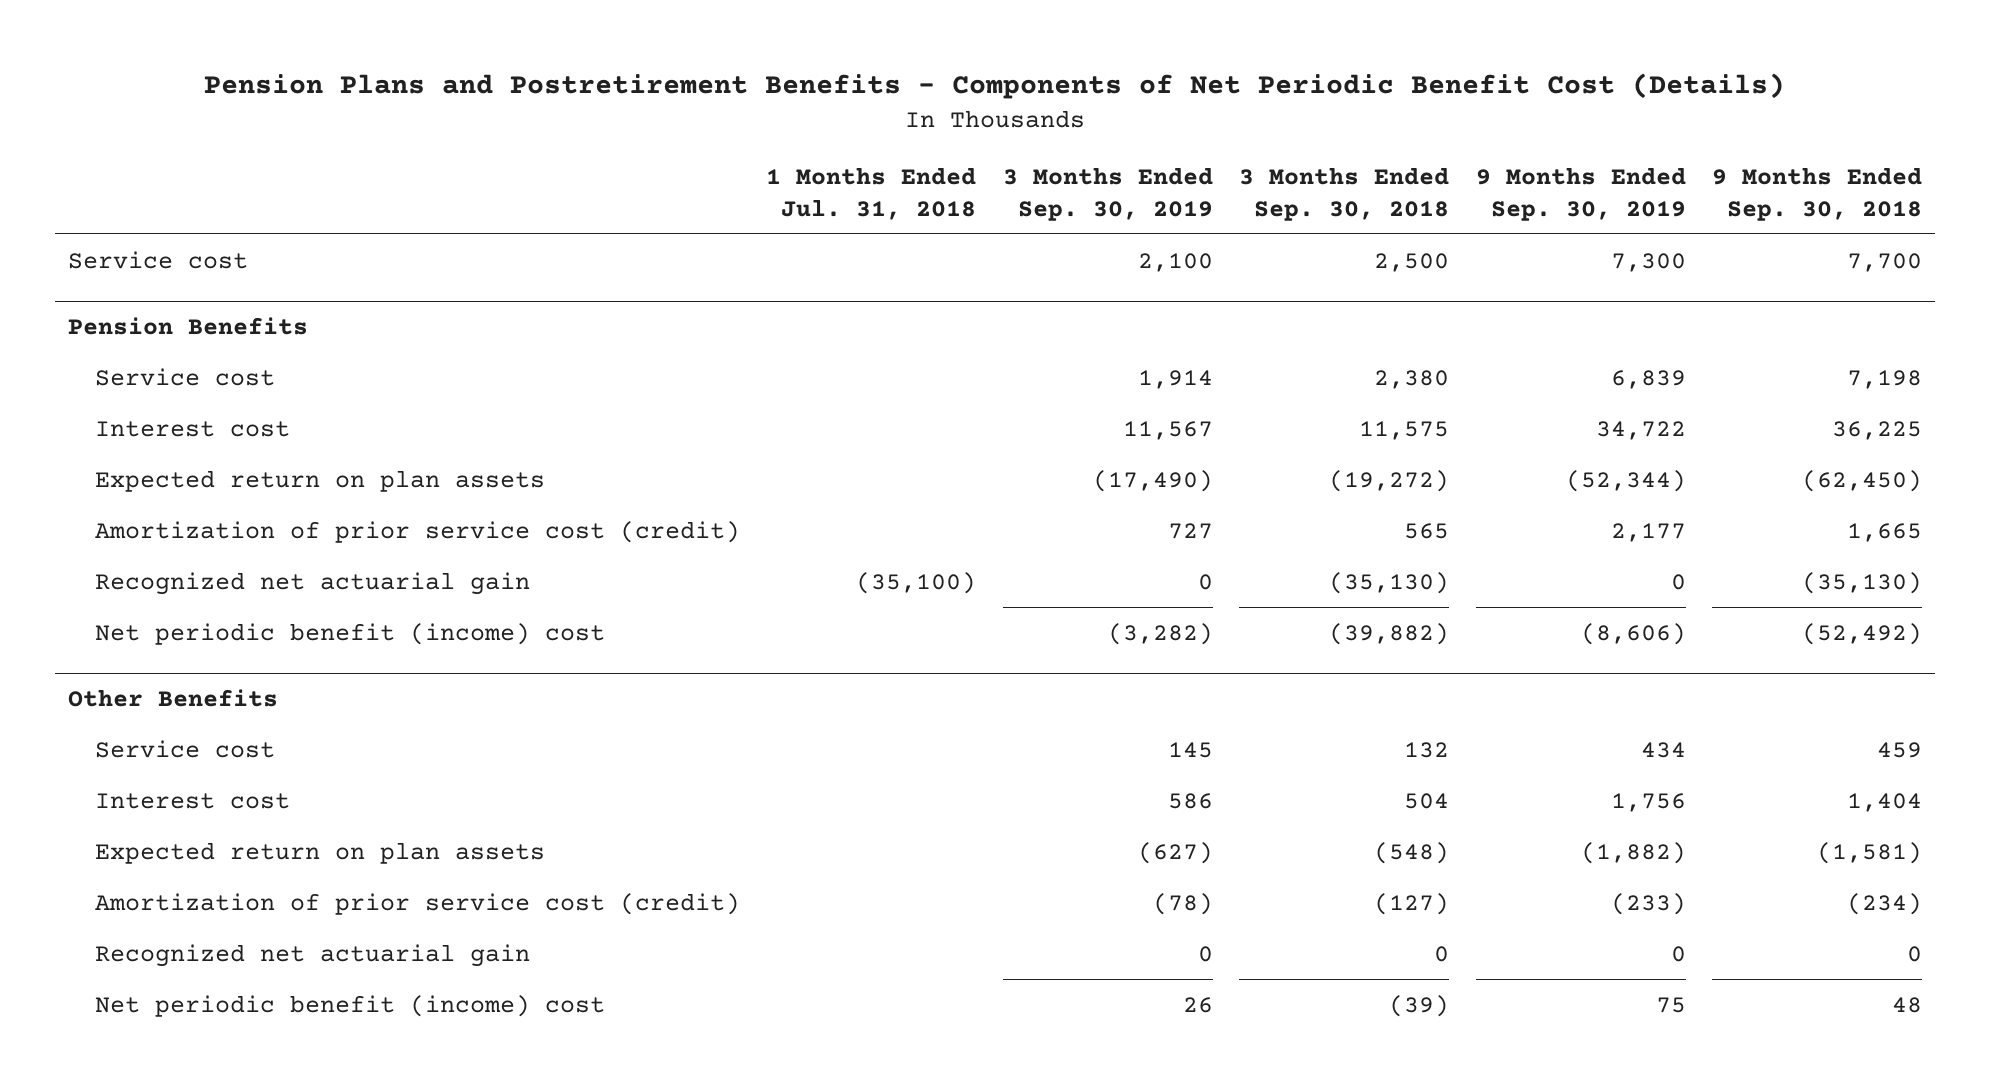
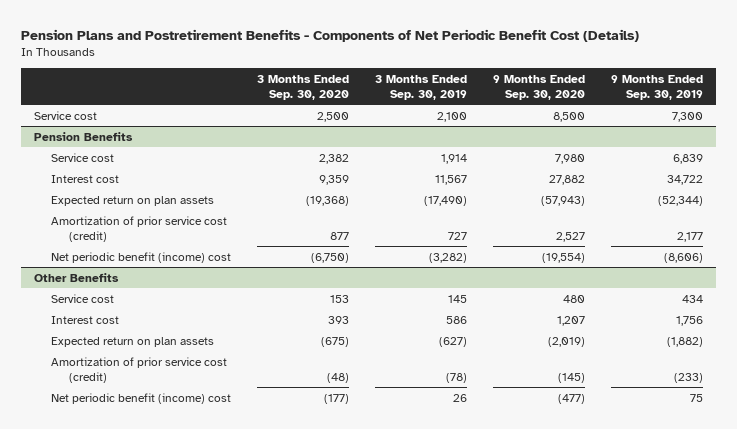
- | 1 Months Ended Jul. 31, 2018 | 3 Months Ended Sep. 30, 2019 | 3 Months Ended Sep. 30, 2018 | 9 Months Ended Sep. 30, 2019 | 9 Months Ended Sep. 30, 2018
+ | 3 Months Ended Sep. 30, 2020 | 3 Months Ended Sep. 30, 2019 | 9 Months Ended Sep. 30, 2020 | 9 Months Ended Sep. 30, 2019
@ Pension Benefits
- Recognized net actuarial gain | (35,100) | 0 | (35,130) | 0 | (35,130)
@ Other Benefits
- Recognized net actuarial gain | | 0 | 0 | 0 | 0

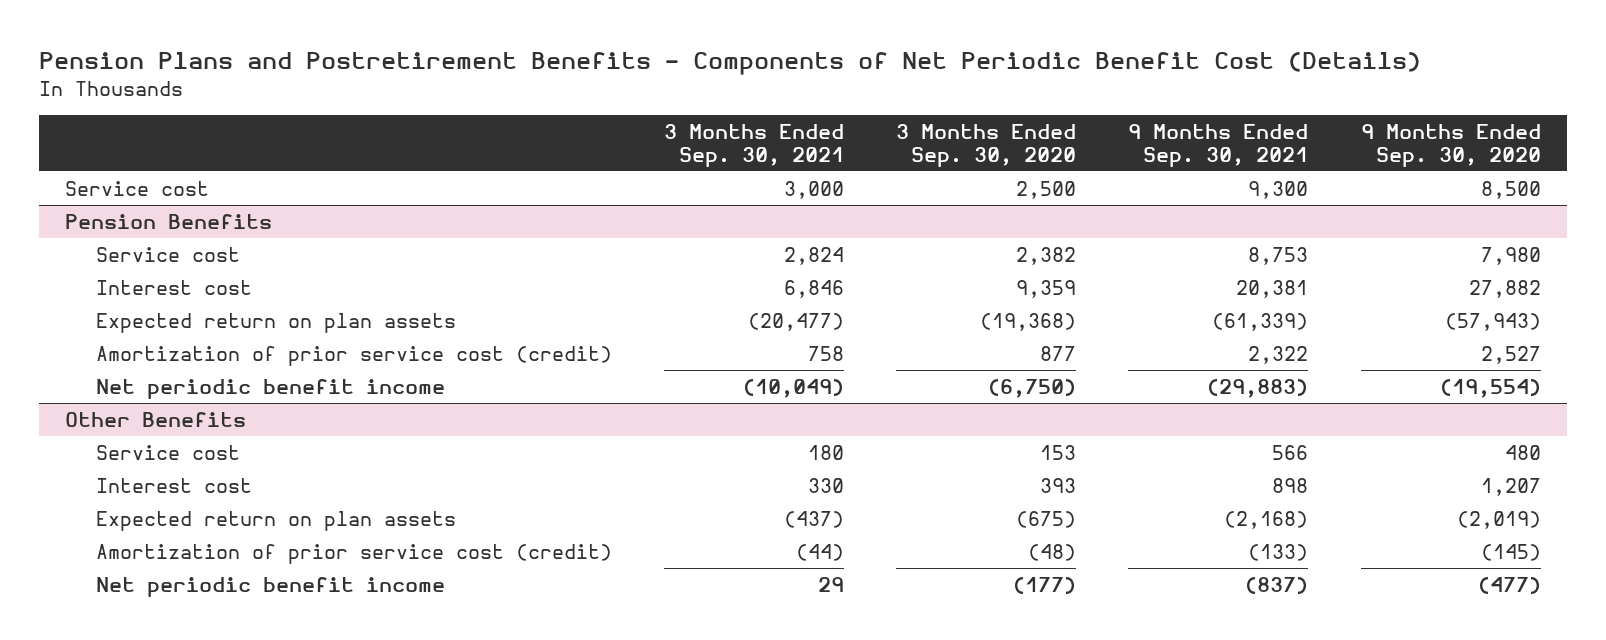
- | 3 Months Ended Sep. 30, 2020 | 3 Months Ended Sep. 30, 2019 | 9 Months Ended Sep. 30, 2020 | 9 Months Ended Sep. 30, 2019
+ | 3 Months Ended Sep. 30, 2021 | 3 Months Ended Sep. 30, 2020 | 9 Months Ended Sep. 30, 2021 | 9 Months Ended Sep. 30, 2020
@ Pension Benefits
- Net periodic benefit (income) cost | (6,750) | (3,282) | (19,554) | (8,606)
+ Net periodic benefit income | (10,049) | (6,750) | (29,883) | (19,554)
@ Other Benefits
- Net periodic benefit (income) cost | (177) | 26 | (477) | 75
+ Net periodic benefit income | 29 | (177) | (837) | (477)

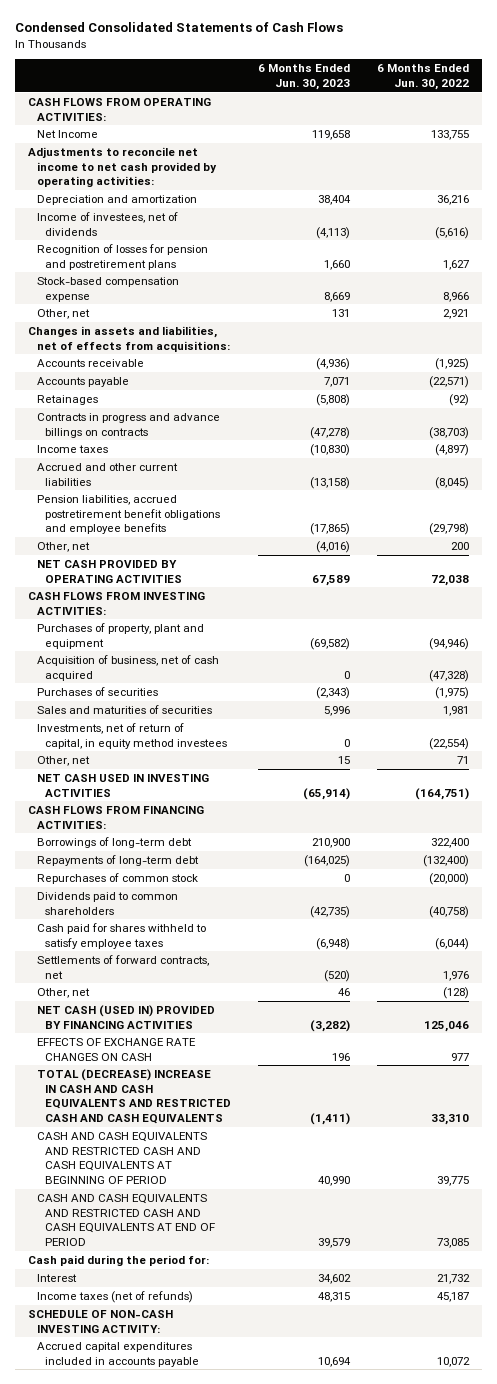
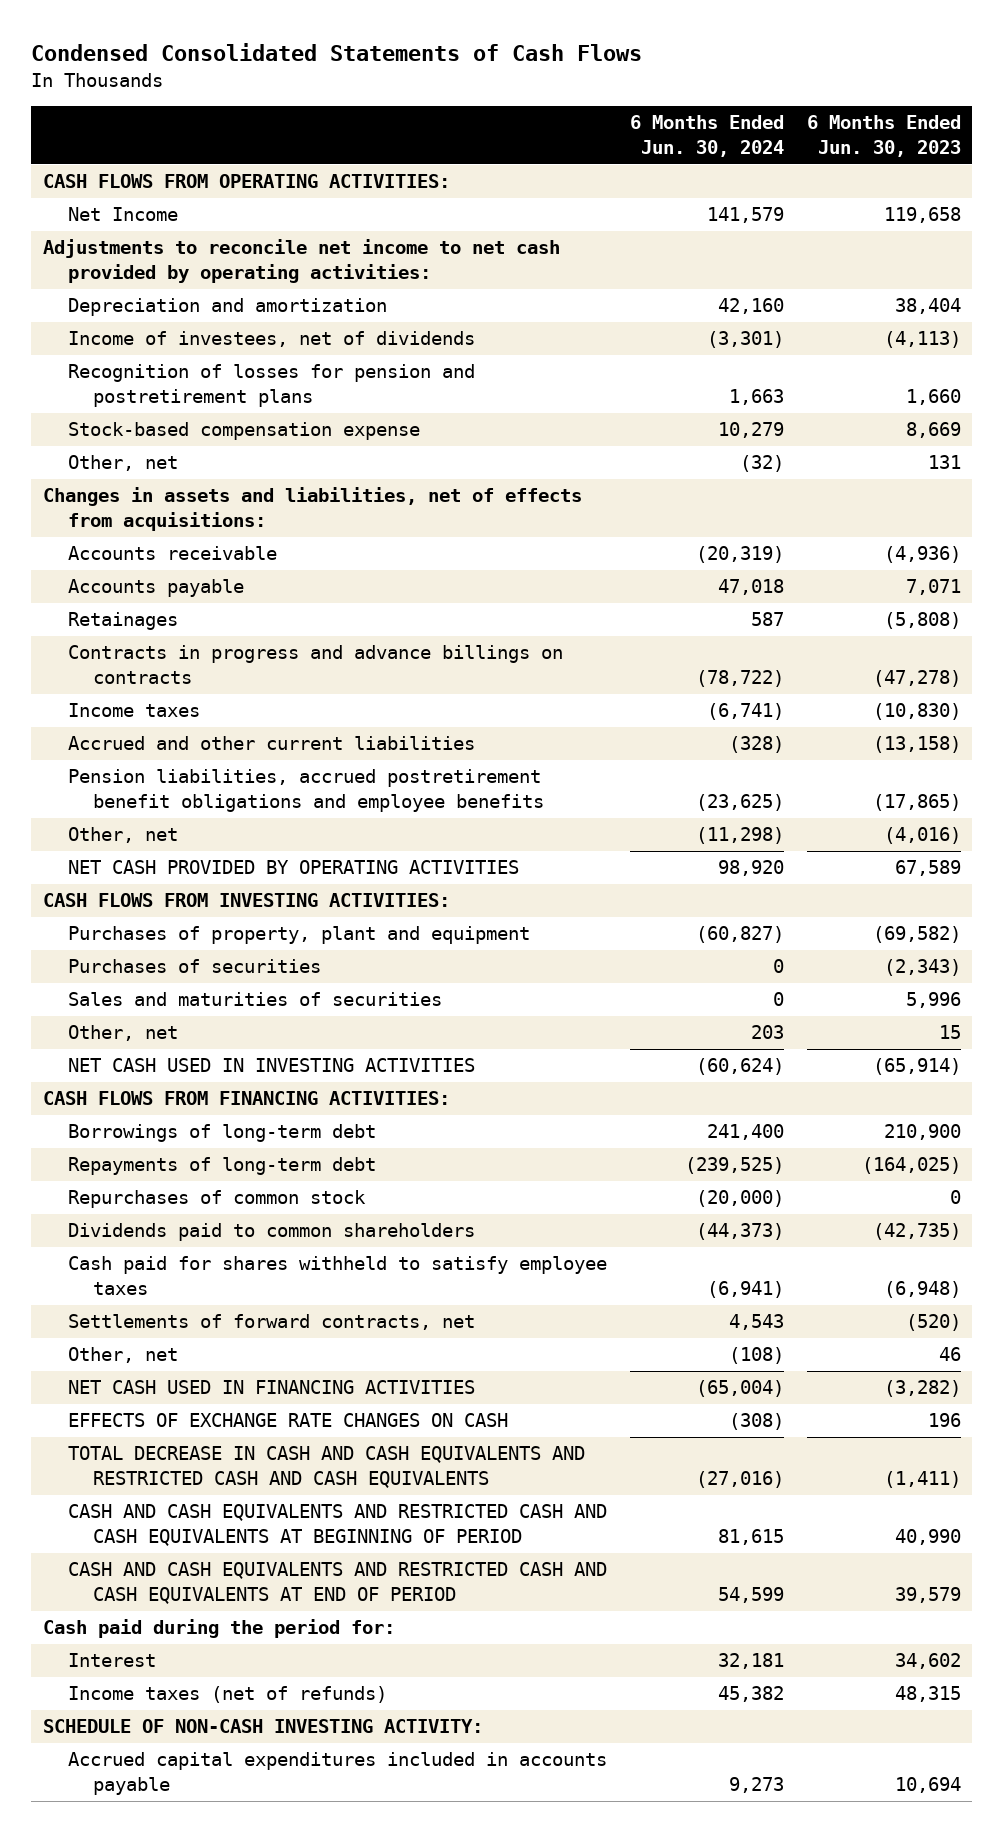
- | 6 Months Ended Jun. 30, 2023 | 6 Months Ended Jun. 30, 2022
+ | 6 Months Ended Jun. 30, 2024 | 6 Months Ended Jun. 30, 2023
- Acquisition of business, net of cash acquired | 0 | (47,328)
- Investments, net of return of capital, in equity method investees | 0 | (22,554)
- NET CASH (USED IN) PROVIDED BY FINANCING ACTIVITIES | (3,282) | 125,046
+ NET CASH USED IN FINANCING ACTIVITIES | (65,004) | (3,282)
- TOTAL (DECREASE) INCREASE IN CASH AND CASH EQUIVALENTS AND RESTRICTED CASH AND CASH EQUIVALENTS | (1,411) | 33,310
+ TOTAL DECREASE IN CASH AND CASH EQUIVALENTS AND RESTRICTED CASH AND CASH EQUIVALENTS | (27,016) | (1,411)

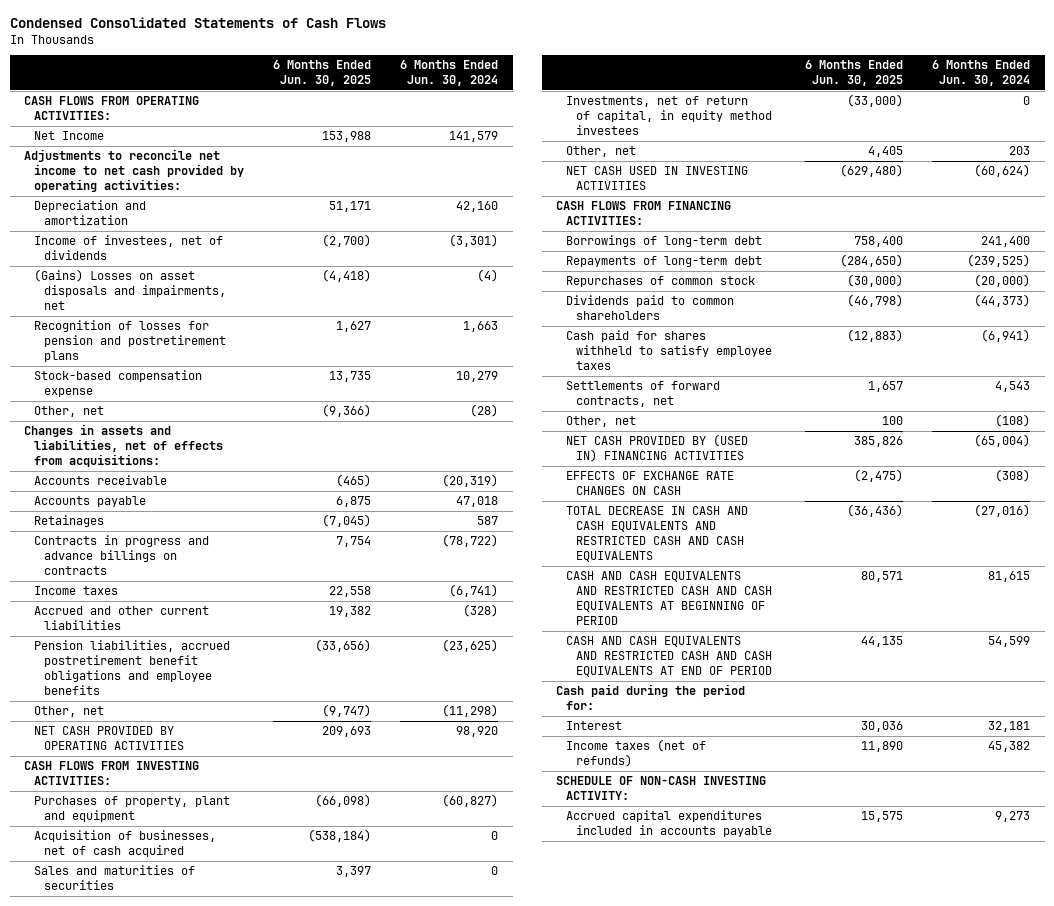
- | 6 Months Ended Jun. 30, 2024 | 6 Months Ended Jun. 30, 2023
+ | 6 Months Ended Jun. 30, 2025 | 6 Months Ended Jun. 30, 2024
+ (Gains) Losses on asset disposals and impairments, net | (4,418) | (4)
- Other, net | (32) | 131
+ Other, net | (9,366) | (28)
- Purchases of securities | 0 | (2,343)
+ Acquisition of businesses, net of cash acquired | (538,184) | 0
+ Investments, net of return of capital, in equity method investees | (33,000) | 0
- NET CASH USED IN FINANCING ACTIVITIES | (65,004) | (3,282)
+ NET CASH PROVIDED BY (USED IN) FINANCING ACTIVITIES | 385,826 | (65,004)

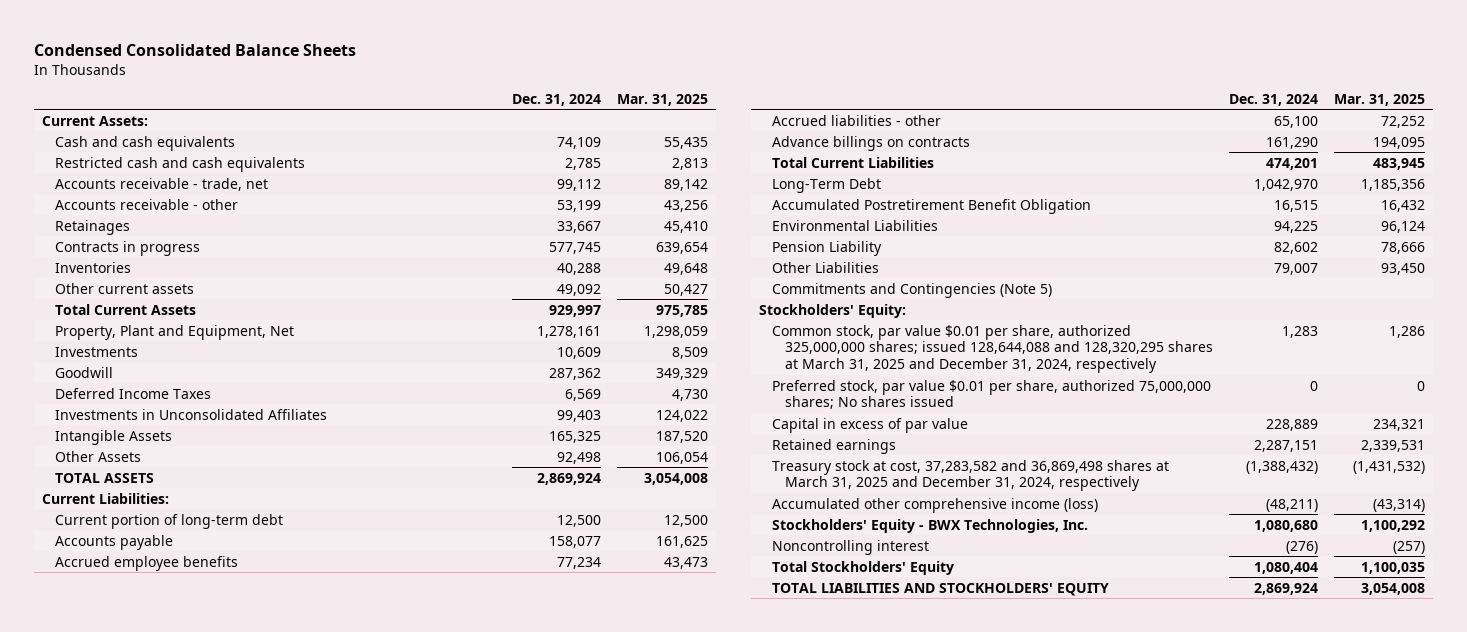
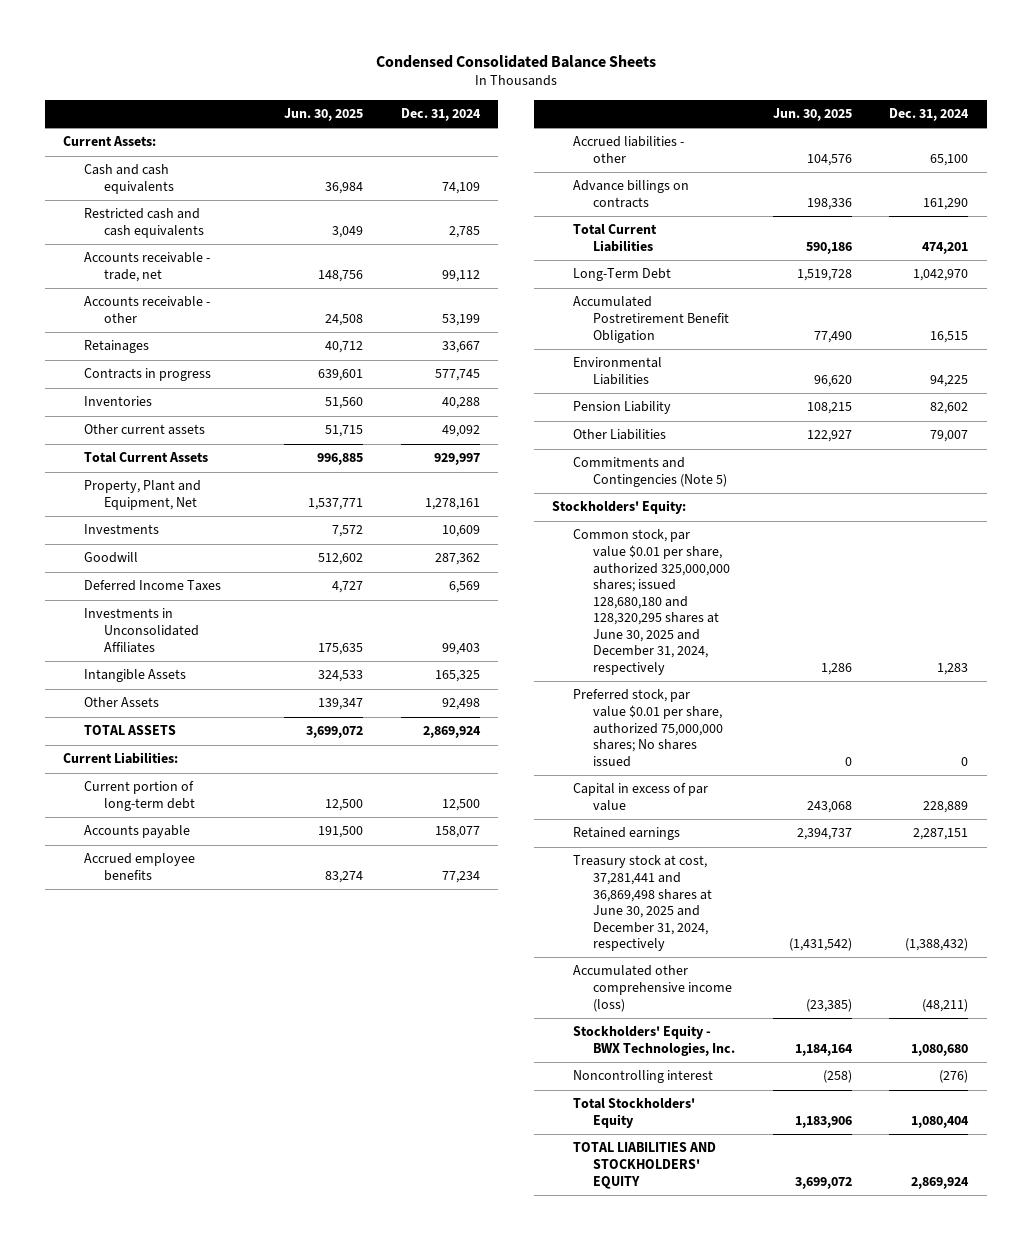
- | Dec. 31, 2024 | Mar. 31, 2025
+ | Jun. 30, 2025 | Dec. 31, 2024
- Common stock, par value $0.01 per share, authorized 325,000,000 shares; issued 128,644,088 and 128,320,295 shares at March 31, 2025 and December 31, 2024, respectively | 1,283 | 1,286
+ Common stock, par value $0.01 per share, authorized 325,000,000 shares; issued 128,680,180 and 128,320,295 shares at June 30, 2025 and December 31, 2024, respectively | 1,286 | 1,283
- Treasury stock at cost, 37,283,582 and 36,869,498 shares at March 31, 2025 and December 31, 2024, respectively | (1,388,432) | (1,431,532)
+ Treasury stock at cost, 37,281,441 and 36,869,498 shares at June 30, 2025 and December 31, 2024, respectively | (1,431,542) | (1,388,432)

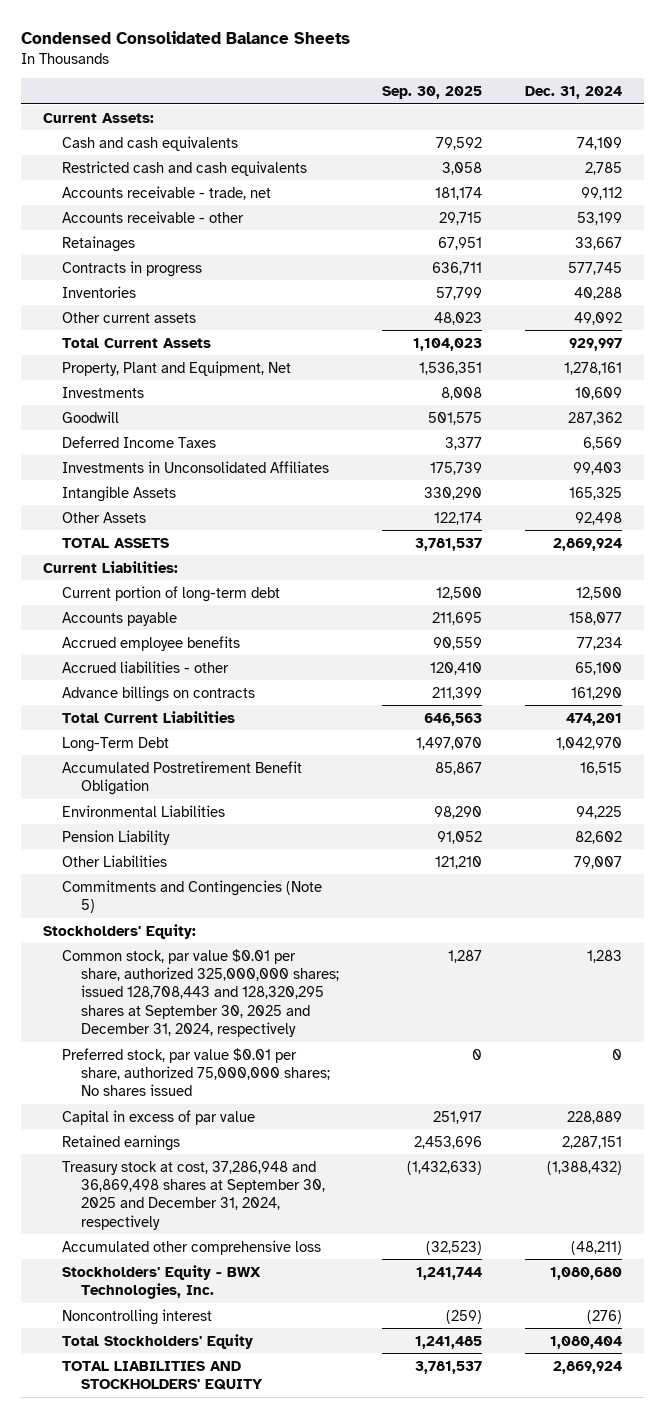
- | Jun. 30, 2025 | Dec. 31, 2024
+ | Sep. 30, 2025 | Dec. 31, 2024
- Common stock, par value $0.01 per share, authorized 325,000,000 shares; issued 128,680,180 and 128,320,295 shares at June 30, 2025 and December 31, 2024, respectively | 1,286 | 1,283
+ Common stock, par value $0.01 per share, authorized 325,000,000 shares; issued 128,708,443 and 128,320,295 shares at September 30, 2025 and December 31, 2024, respectively | 1,287 | 1,283
- Treasury stock at cost, 37,281,441 and 36,869,498 shares at June 30, 2025 and December 31, 2024, respectively | (1,431,542) | (1,388,432)
- Accumulated other comprehensive income (loss) | (23,385) | (48,211)
+ Treasury stock at cost, 37,286,948 and 36,869,498 shares at September 30, 2025 and December 31, 2024, respectively | (1,432,633) | (1,388,432)
+ Accumulated other comprehensive loss | (32,523) | (48,211)

